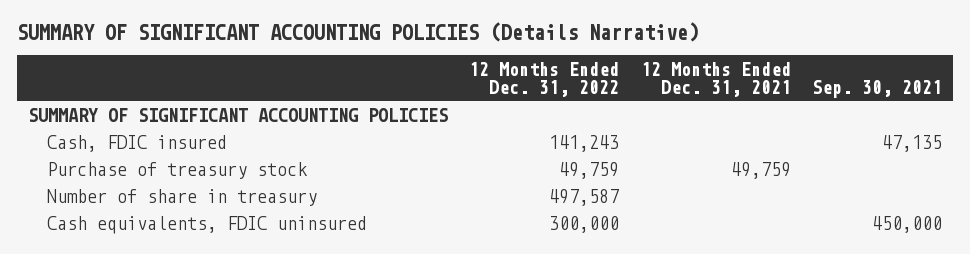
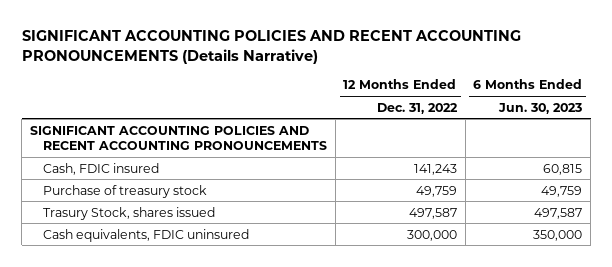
- SUMMARY OF SIGNIFICANT ACCOUNTING POLICIES (Details Narrative)
+ SIGNIFICANT ACCOUNTING POLICIES AND RECENT ACCOUNTING PRONOUNCEMENTS (Details Narrative)
- | 12 Months Ended Dec. 31, 2022 | 12 Months Ended Dec. 31, 2021 | Sep. 30, 2021
+ | 12 Months Ended Dec. 31, 2022 | 6 Months Ended Jun. 30, 2023
- SUMMARY OF SIGNIFICANT ACCOUNTING POLICIES
+ SIGNIFICANT ACCOUNTING POLICIES AND RECENT ACCOUNTING PRONOUNCEMENTS
- Number of share in treasury | 497,587 | |
+ Trasury Stock, shares issued | 497,587 | 497,587

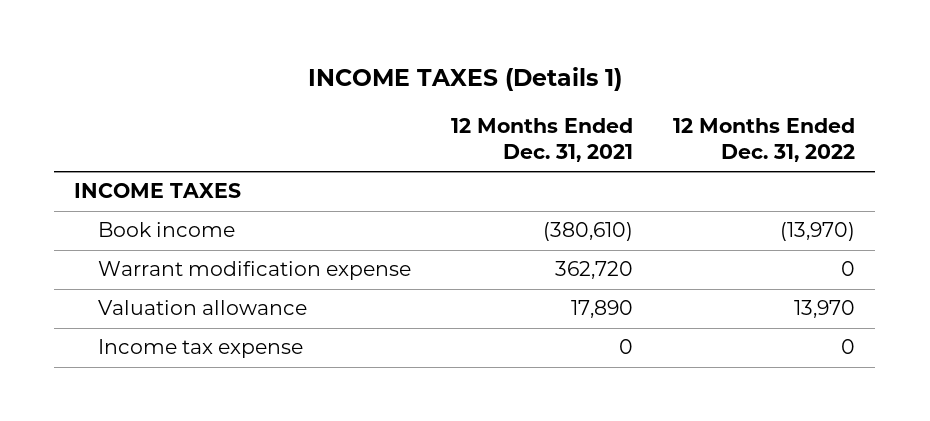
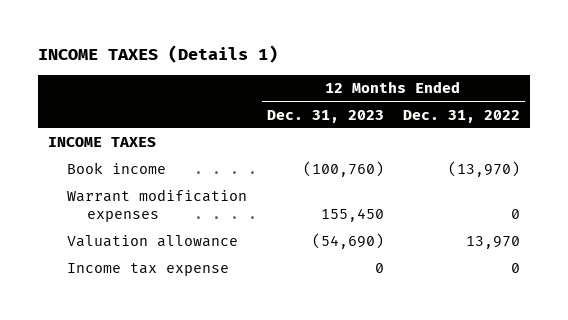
- | 12 Months Ended Dec. 31, 2021 | 12 Months Ended Dec. 31, 2022
+ | 12 Months Ended Dec. 31, 2023 | 12 Months Ended Dec. 31, 2022
- Warrant modification expense | 362,720 | 0
+ Warrant modification expenses | 155,450 | 0

